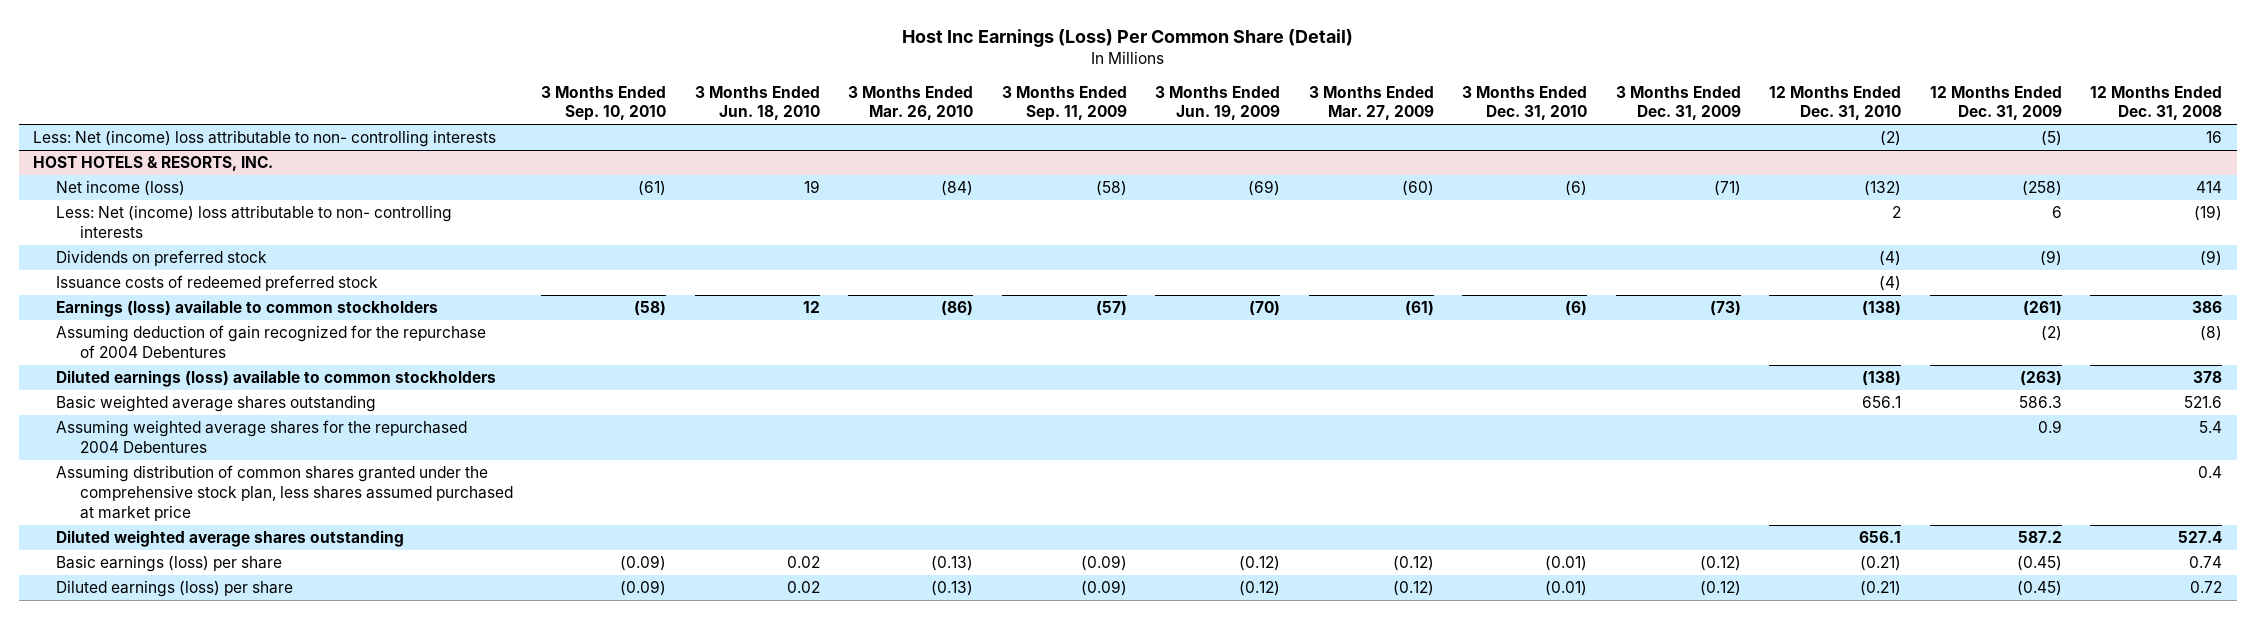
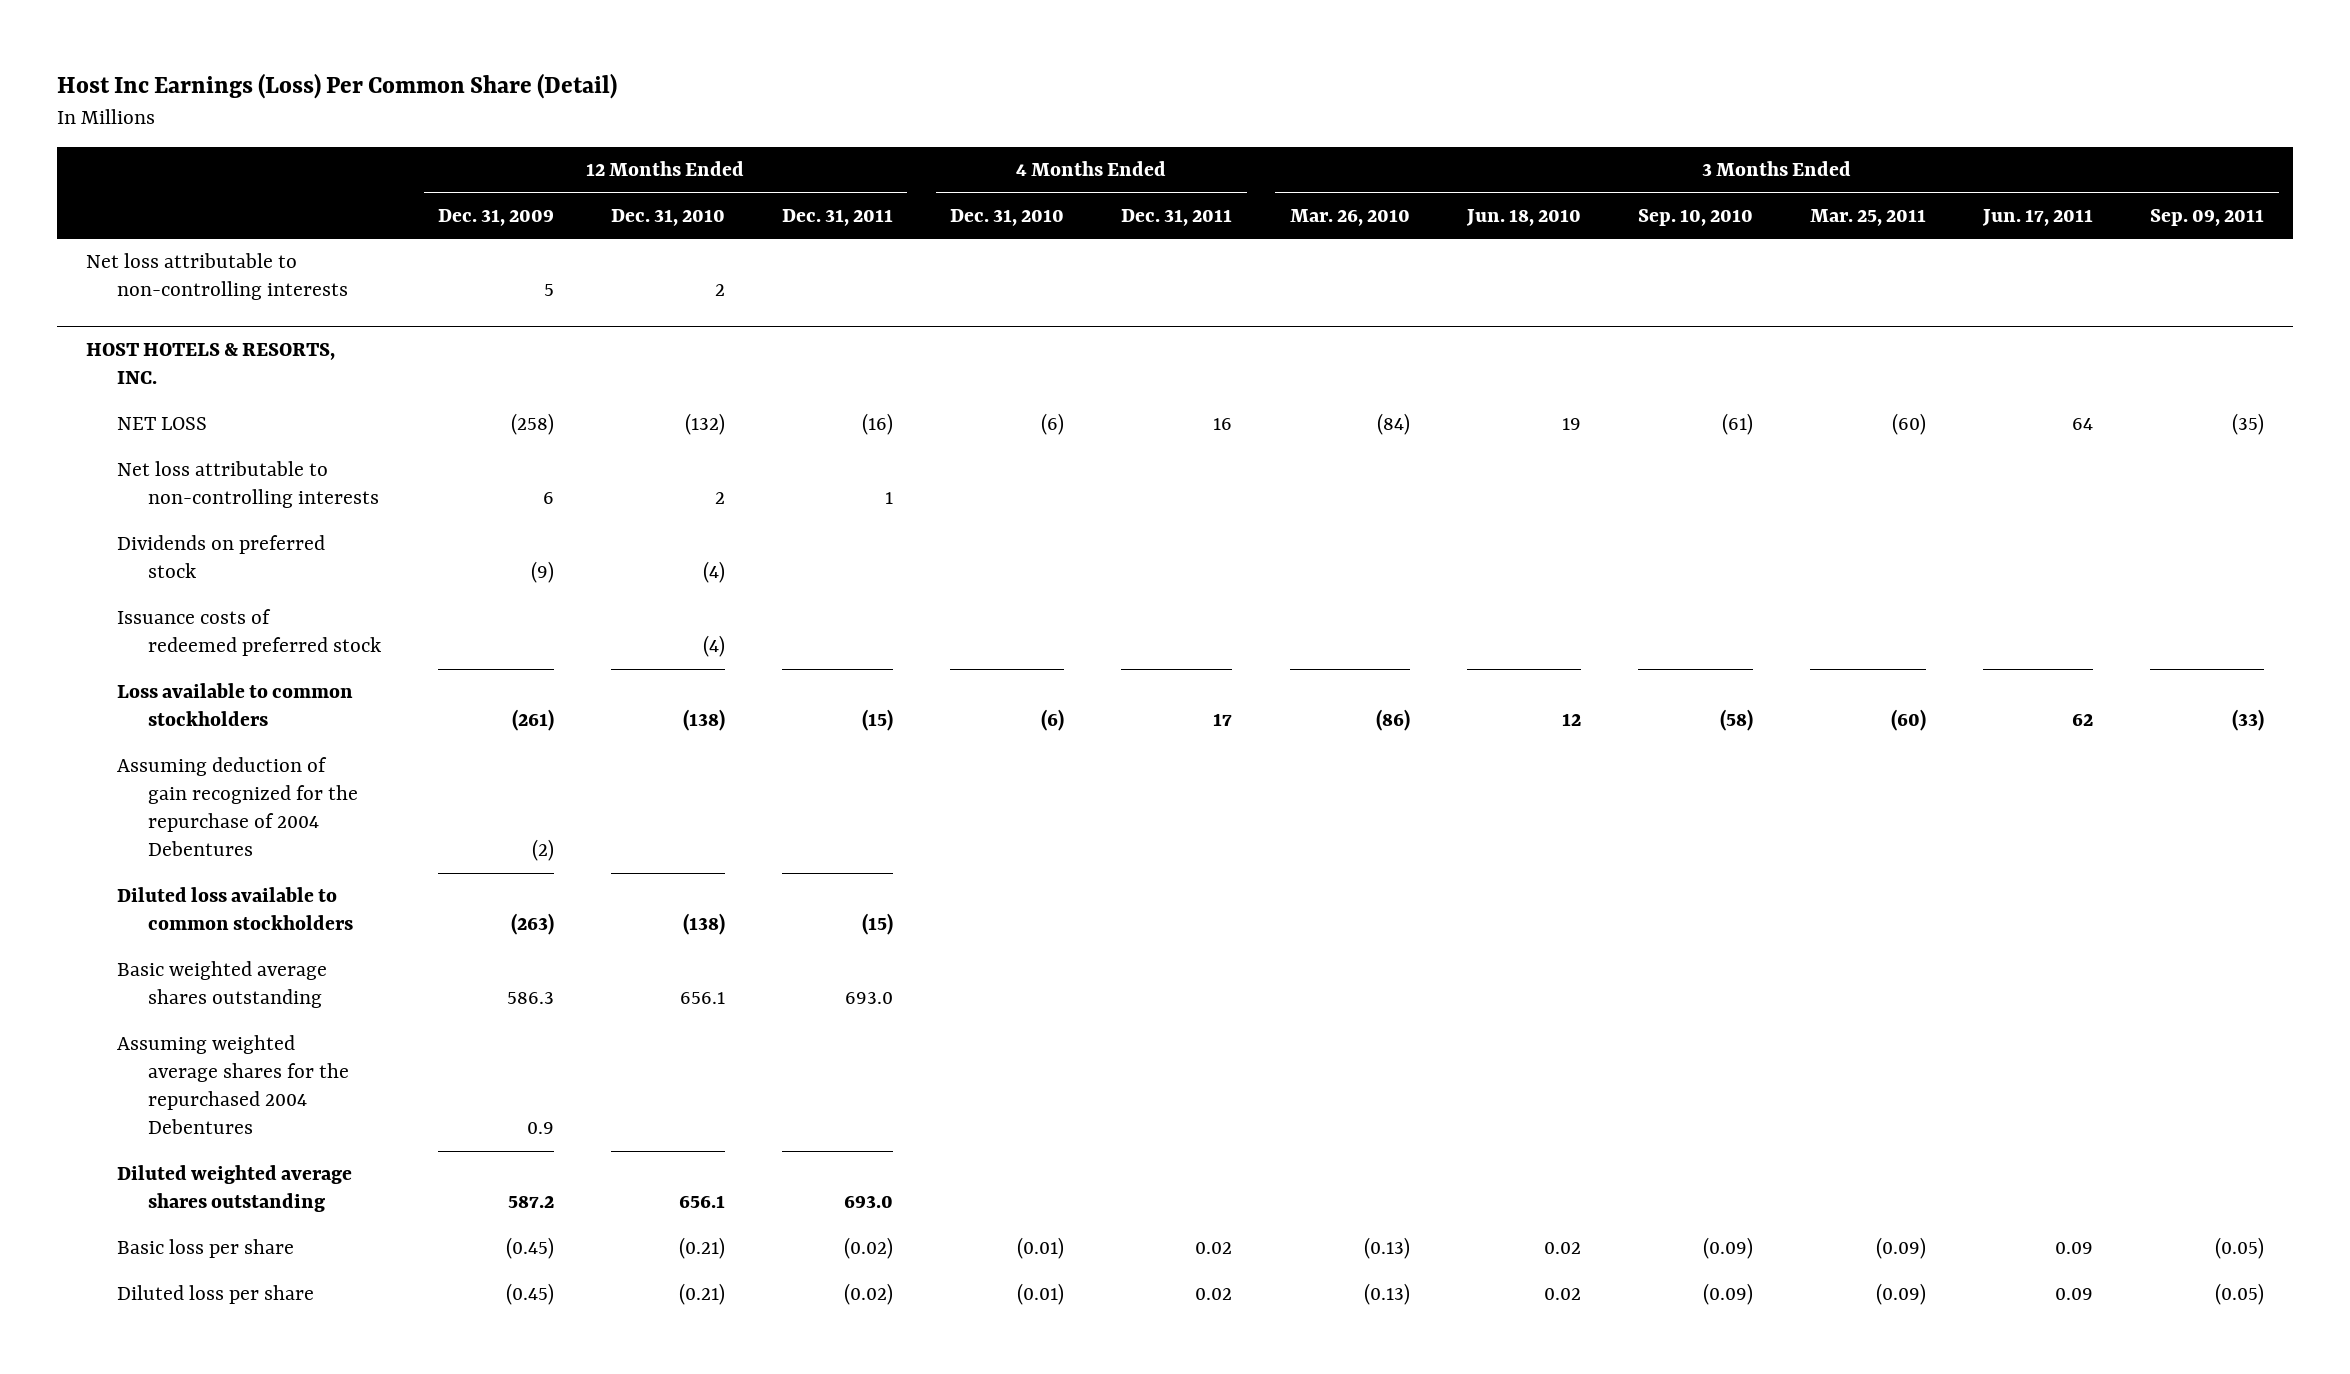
- | 3 Months Ended Sep. 10, 2010 | 3 Months Ended Jun. 18, 2010 | 3 Months Ended Mar. 26, 2010 | 3 Months Ended Sep. 11, 2009 | 3 Months Ended Jun. 19, 2009 | 3 Months Ended Mar. 27, 2009 | 3 Months Ended Dec. 31, 2010 | 3 Months Ended Dec. 31, 2009 | 12 Months Ended Dec. 31, 2010 | 12 Months Ended Dec. 31, 2009 | 12 Months Ended Dec. 31, 2008
+ | 12 Months Ended Dec. 31, 2009 | 12 Months Ended Dec. 31, 2010 | 12 Months Ended Dec. 31, 2011 | 4 Months Ended Dec. 31, 2010 | 4 Months Ended Dec. 31, 2011 | 3 Months Ended Mar. 26, 2010 | 3 Months Ended Jun. 18, 2010 | 3 Months Ended Sep. 10, 2010 | 3 Months Ended Mar. 25, 2011 | 3 Months Ended Jun. 17, 2011 | 3 Months Ended Sep. 09, 2011
- Less: Net (income) loss attributable to non- controlling interests | | | | | | | | | (2) | (5) | 16
+ Net loss attributable to non-controlling interests | 5 | 2 | | | | | | | | |
@ HOST HOTELS & RESORTS, INC.
- Net income (loss) | (61) | 19 | (84) | (58) | (69) | (60) | (6) | (71) | (132) | (258) | 414
- Less: Net (income) loss attributable to non- controlling interests | | | | | | | | | 2 | 6 | (19)
+ NET LOSS | (258) | (132) | (16) | (6) | 16 | (84) | 19 | (61) | (60) | 64 | (35)
+ Net loss attributable to non-controlling interests | 6 | 2 | 1 | | | | | | | |
- Earnings (loss) available to common stockholders | (58) | 12 | (86) | (57) | (70) | (61) | (6) | (73) | (138) | (261) | 386
+ Loss available to common stockholders | (261) | (138) | (15) | (6) | 17 | (86) | 12 | (58) | (60) | 62 | (33)
- Diluted earnings (loss) available to common stockholders | | | | | | | | | (138) | (263) | 378
+ Diluted loss available to common stockholders | (263) | (138) | (15) | | | | | | | |
- Assuming distribution of common shares granted under the comprehensive stock plan, less shares assumed purchased at market price | | | | | | | | | | | 0.4
- Basic earnings (loss) per share | (0.09) | 0.02 | (0.13) | (0.09) | (0.12) | (0.12) | (0.01) | (0.12) | (0.21) | (0.45) | 0.74
- Diluted earnings (loss) per share | (0.09) | 0.02 | (0.13) | (0.09) | (0.12) | (0.12) | (0.01) | (0.12) | (0.21) | (0.45) | 0.72
+ Basic loss per share | (0.45) | (0.21) | (0.02) | (0.01) | 0.02 | (0.13) | 0.02 | (0.09) | (0.09) | 0.09 | (0.05)
+ Diluted loss per share | (0.45) | (0.21) | (0.02) | (0.01) | 0.02 | (0.13) | 0.02 | (0.09) | (0.09) | 0.09 | (0.05)

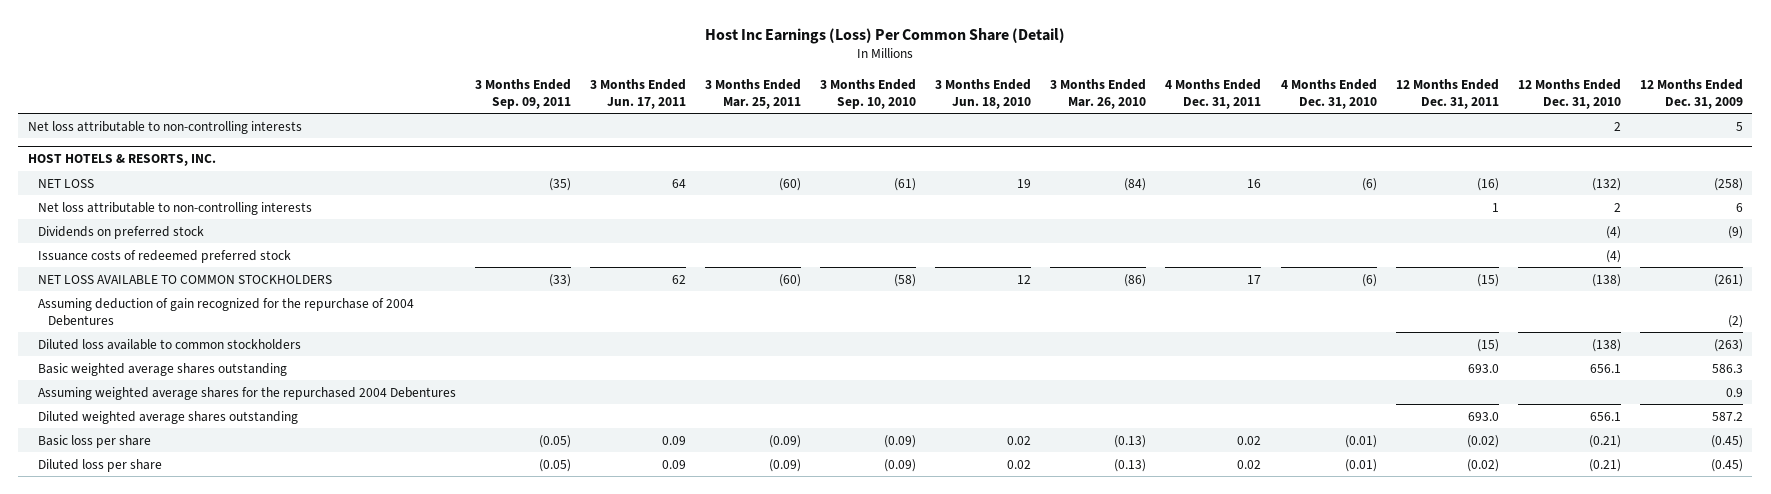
- | 12 Months Ended Dec. 31, 2009 | 12 Months Ended Dec. 31, 2010 | 12 Months Ended Dec. 31, 2011 | 4 Months Ended Dec. 31, 2010 | 4 Months Ended Dec. 31, 2011 | 3 Months Ended Mar. 26, 2010 | 3 Months Ended Jun. 18, 2010 | 3 Months Ended Sep. 10, 2010 | 3 Months Ended Mar. 25, 2011 | 3 Months Ended Jun. 17, 2011 | 3 Months Ended Sep. 09, 2011
+ | 3 Months Ended Sep. 09, 2011 | 3 Months Ended Jun. 17, 2011 | 3 Months Ended Mar. 25, 2011 | 3 Months Ended Sep. 10, 2010 | 3 Months Ended Jun. 18, 2010 | 3 Months Ended Mar. 26, 2010 | 4 Months Ended Dec. 31, 2011 | 4 Months Ended Dec. 31, 2010 | 12 Months Ended Dec. 31, 2011 | 12 Months Ended Dec. 31, 2010 | 12 Months Ended Dec. 31, 2009
@ HOST HOTELS & RESORTS, INC.
- Loss available to common stockholders | (261) | (138) | (15) | (6) | 17 | (86) | 12 | (58) | (60) | 62 | (33)
+ NET LOSS AVAILABLE TO COMMON STOCKHOLDERS | (33) | 62 | (60) | (58) | 12 | (86) | 17 | (6) | (15) | (138) | (261)

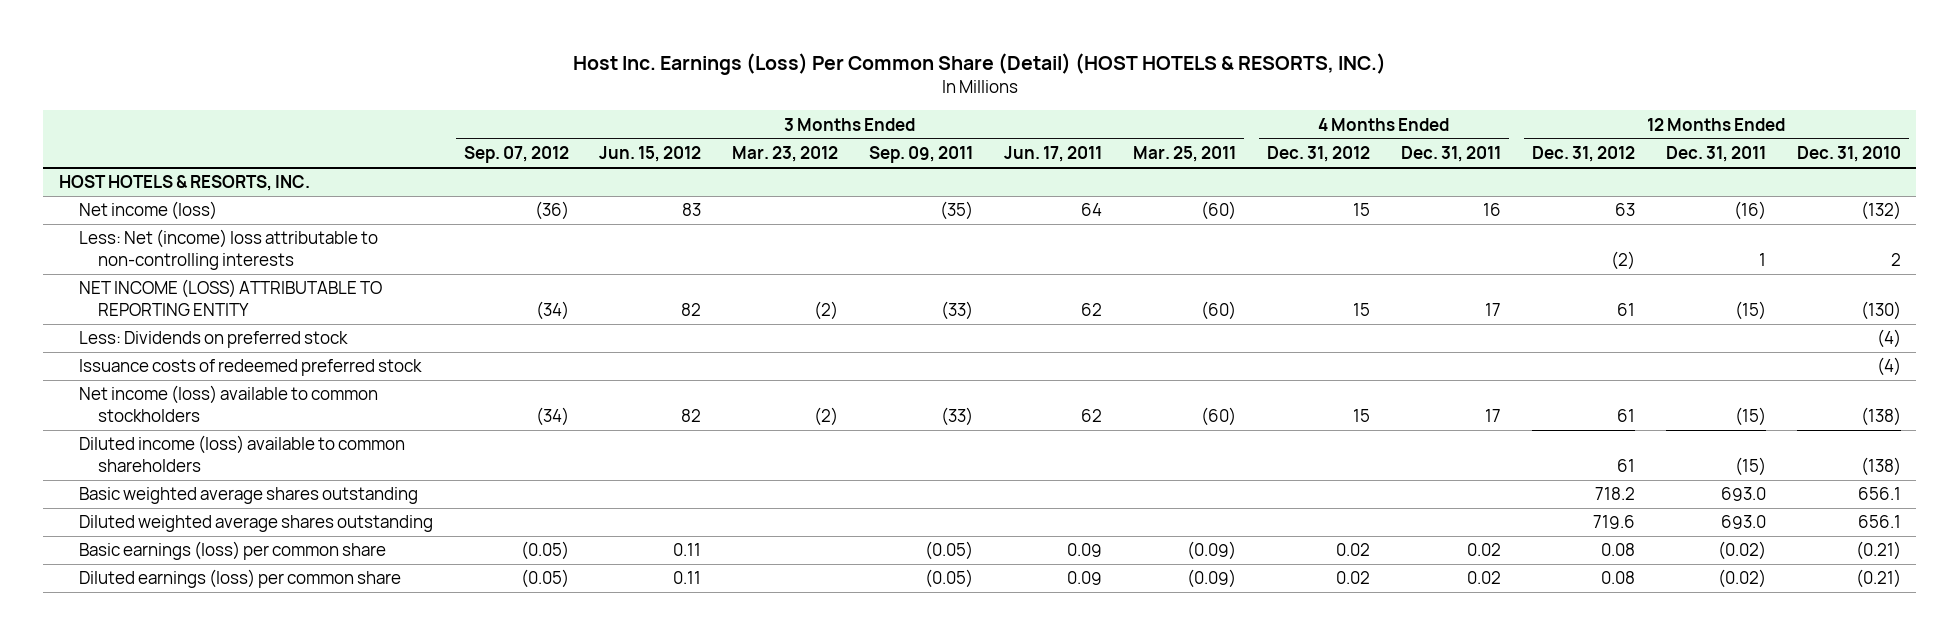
- Host Inc Earnings (Loss) Per Common Share (Detail)
+ Host Inc. Earnings (Loss) Per Common Share (Detail) (HOST HOTELS & RESORTS, INC.)
- | 3 Months Ended Sep. 09, 2011 | 3 Months Ended Jun. 17, 2011 | 3 Months Ended Mar. 25, 2011 | 3 Months Ended Sep. 10, 2010 | 3 Months Ended Jun. 18, 2010 | 3 Months Ended Mar. 26, 2010 | 4 Months Ended Dec. 31, 2011 | 4 Months Ended Dec. 31, 2010 | 12 Months Ended Dec. 31, 2011 | 12 Months Ended Dec. 31, 2010 | 12 Months Ended Dec. 31, 2009
+ | 3 Months Ended Sep. 07, 2012 | 3 Months Ended Jun. 15, 2012 | 3 Months Ended Mar. 23, 2012 | 3 Months Ended Sep. 09, 2011 | 3 Months Ended Jun. 17, 2011 | 3 Months Ended Mar. 25, 2011 | 4 Months Ended Dec. 31, 2012 | 4 Months Ended Dec. 31, 2011 | 12 Months Ended Dec. 31, 2012 | 12 Months Ended Dec. 31, 2011 | 12 Months Ended Dec. 31, 2010
- Net loss attributable to non-controlling interests | | | | | | | | | | 2 | 5
@ HOST HOTELS & RESORTS, INC.
- NET LOSS | (35) | 64 | (60) | (61) | 19 | (84) | 16 | (6) | (16) | (132) | (258)
- Net loss attributable to non-controlling interests | | | | | | | | | 1 | 2 | 6
- Dividends on preferred stock | | | | | | | | | | (4) | (9)
+ Net income (loss) | (36) | 83 | | (35) | 64 | (60) | 15 | 16 | 63 | (16) | (132)
+ Less: Net (income) loss attributable to non-controlling interests | | | | | | | | | (2) | 1 | 2
+ NET INCOME (LOSS) ATTRIBUTABLE TO REPORTING ENTITY | (34) | 82 | (2) | (33) | 62 | (60) | 15 | 17 | 61 | (15) | (130)
+ Less: Dividends on preferred stock | | | | | | | | | | | (4)
- NET LOSS AVAILABLE TO COMMON STOCKHOLDERS | (33) | 62 | (60) | (58) | 12 | (86) | 17 | (6) | (15) | (138) | (261)
- Assuming deduction of gain recognized for the repurchase of 2004 Debentures | | | | | | | | | | | (2)
- Diluted loss available to common stockholders | | | | | | | | | (15) | (138) | (263)
+ Net income (loss) available to common stockholders | (34) | 82 | (2) | (33) | 62 | (60) | 15 | 17 | 61 | (15) | (138)
+ Diluted income (loss) available to common shareholders | | | | | | | | | 61 | (15) | (138)
- Assuming weighted average shares for the repurchased 2004 Debentures | | | | | | | | | | | 0.9
- Basic loss per share | (0.05) | 0.09 | (0.09) | (0.09) | 0.02 | (0.13) | 0.02 | (0.01) | (0.02) | (0.21) | (0.45)
- Diluted loss per share | (0.05) | 0.09 | (0.09) | (0.09) | 0.02 | (0.13) | 0.02 | (0.01) | (0.02) | (0.21) | (0.45)
+ Basic earnings (loss) per common share | (0.05) | 0.11 | | (0.05) | 0.09 | (0.09) | 0.02 | 0.02 | 0.08 | (0.02) | (0.21)
+ Diluted earnings (loss) per common share | (0.05) | 0.11 | | (0.05) | 0.09 | (0.09) | 0.02 | 0.02 | 0.08 | (0.02) | (0.21)

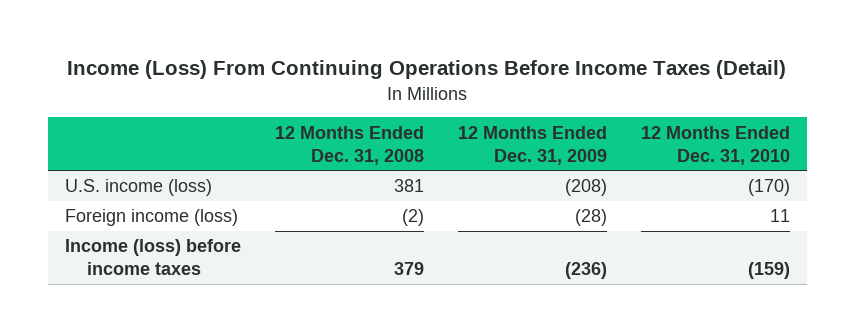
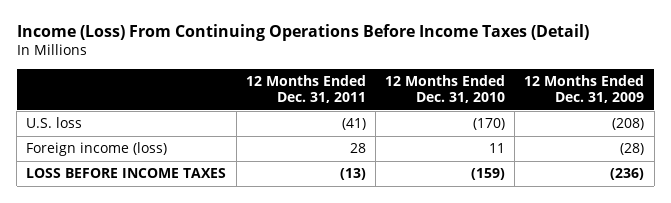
- | 12 Months Ended Dec. 31, 2008 | 12 Months Ended Dec. 31, 2009 | 12 Months Ended Dec. 31, 2010
+ | 12 Months Ended Dec. 31, 2011 | 12 Months Ended Dec. 31, 2010 | 12 Months Ended Dec. 31, 2009
- U.S. income (loss) | 381 | (208) | (170)
+ U.S. loss | (41) | (170) | (208)
- Income (loss) before income taxes | 379 | (236) | (159)
+ LOSS BEFORE INCOME TAXES | (13) | (159) | (236)

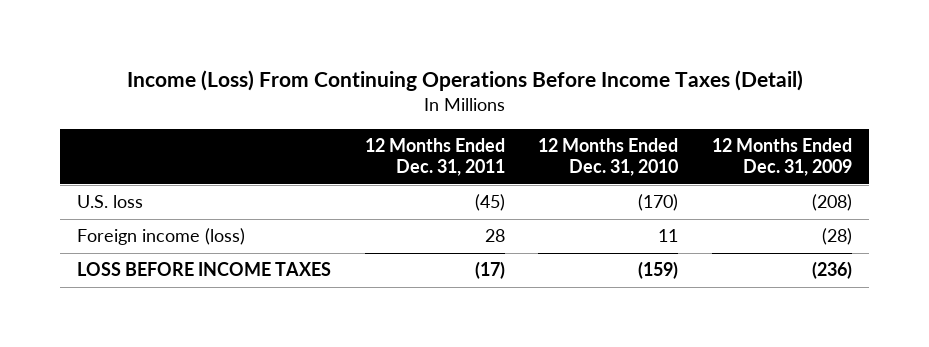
- U.S. loss | (41) | (170) | (208)
+ U.S. loss | (45) | (170) | (208)
- LOSS BEFORE INCOME TAXES | (13) | (159) | (236)
+ LOSS BEFORE INCOME TAXES | (17) | (159) | (236)

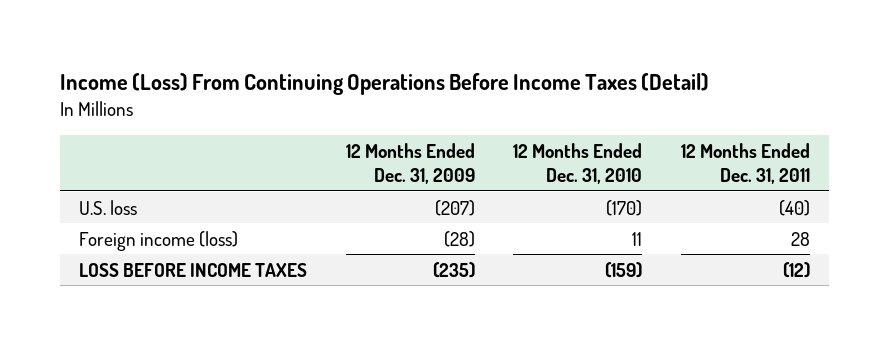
- | 12 Months Ended Dec. 31, 2011 | 12 Months Ended Dec. 31, 2010 | 12 Months Ended Dec. 31, 2009
+ | 12 Months Ended Dec. 31, 2009 | 12 Months Ended Dec. 31, 2010 | 12 Months Ended Dec. 31, 2011
- U.S. loss | (45) | (170) | (208)
+ U.S. loss | (207) | (170) | (40)
- LOSS BEFORE INCOME TAXES | (17) | (159) | (236)
+ LOSS BEFORE INCOME TAXES | (235) | (159) | (12)

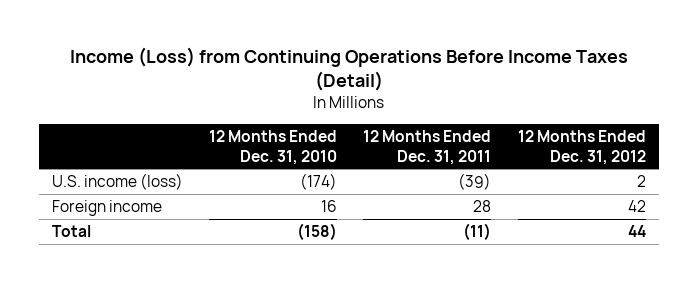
- Income (Loss) From Continuing Operations Before Income Taxes (Detail)
+ Income (Loss) from Continuing Operations Before Income Taxes (Detail)
- | 12 Months Ended Dec. 31, 2009 | 12 Months Ended Dec. 31, 2010 | 12 Months Ended Dec. 31, 2011
+ | 12 Months Ended Dec. 31, 2010 | 12 Months Ended Dec. 31, 2011 | 12 Months Ended Dec. 31, 2012
- U.S. loss | (207) | (170) | (40)
- Foreign income (loss) | (28) | 11 | 28
- LOSS BEFORE INCOME TAXES | (235) | (159) | (12)
+ U.S. income (loss) | (174) | (39) | 2
+ Foreign income | 16 | 28 | 42
+ Total | (158) | (11) | 44

